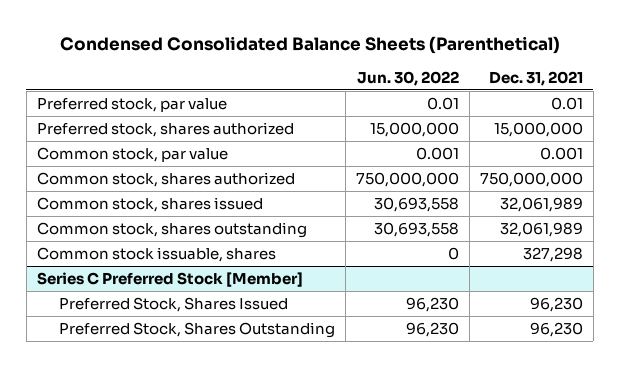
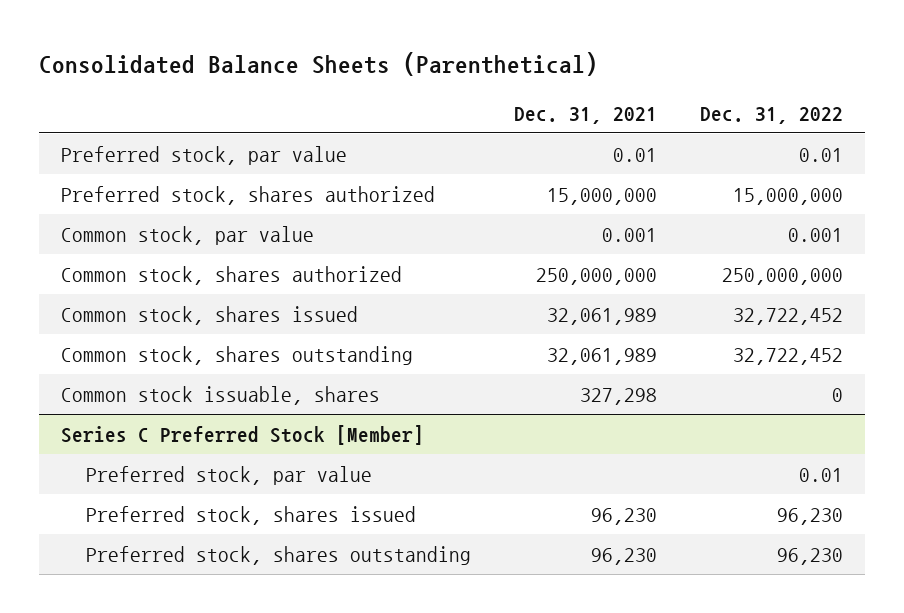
- Condensed Consolidated Balance Sheets (Parenthetical)
+ Consolidated Balance Sheets (Parenthetical)
- | Jun. 30, 2022 | Dec. 31, 2021
+ | Dec. 31, 2021 | Dec. 31, 2022
- Common stock, shares authorized | 750,000,000 | 750,000,000
+ Common stock, shares authorized | 250,000,000 | 250,000,000
@ Series C Preferred Stock [Member]
- Preferred Stock, Shares Issued | 96,230 | 96,230
- Preferred Stock, Shares Outstanding | 96,230 | 96,230
+ Preferred stock, par value | | 0.01
+ Preferred stock, shares issued | 96,230 | 96,230
+ Preferred stock, shares outstanding | 96,230 | 96,230

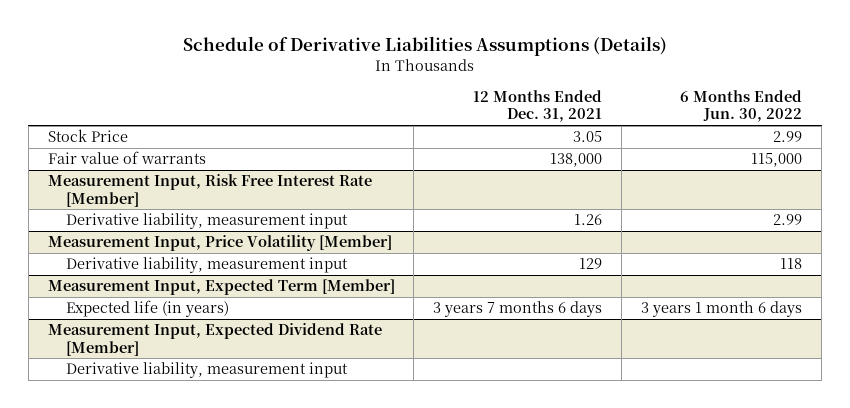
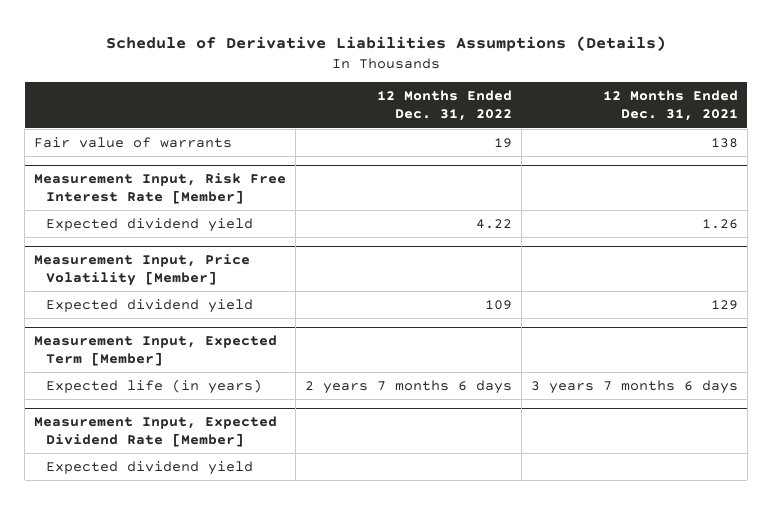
- | 12 Months Ended Dec. 31, 2021 | 6 Months Ended Jun. 30, 2022
+ | 12 Months Ended Dec. 31, 2022 | 12 Months Ended Dec. 31, 2021
- Stock Price | 3.05 | 2.99
- Fair value of warrants | 138,000 | 115,000
+ Fair value of warrants | 19 | 138
@ Measurement Input, Risk Free Interest Rate [Member]
- Derivative liability, measurement input | 1.26 | 2.99
+ Expected dividend yield | 4.22 | 1.26
@ Measurement Input, Price Volatility [Member]
- Derivative liability, measurement input | 129 | 118
+ Expected dividend yield | 109 | 129
@ Measurement Input, Expected Dividend Rate [Member]
- Derivative liability, measurement input
+ Expected dividend yield

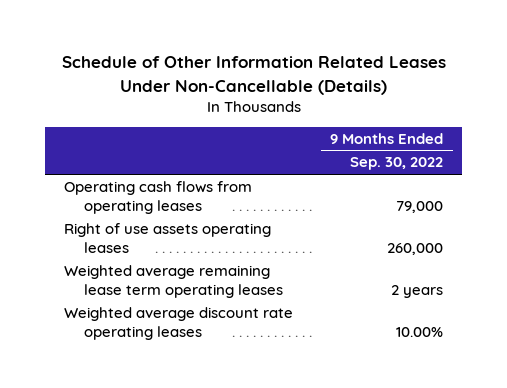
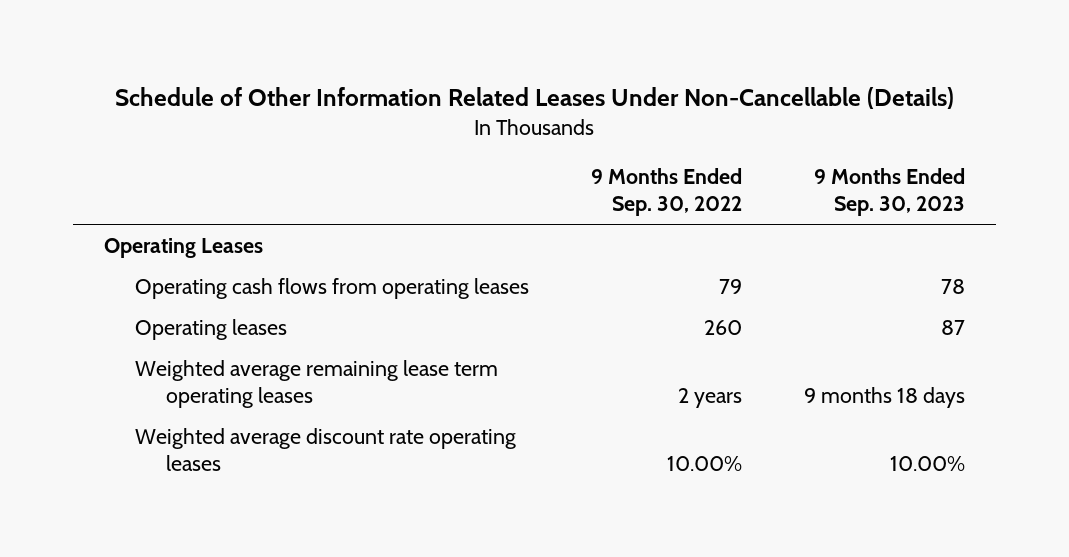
- | 9 Months Ended Sep. 30, 2022
+ | 9 Months Ended Sep. 30, 2022 | 9 Months Ended Sep. 30, 2023
- Operating cash flows from operating leases | 79,000
- Right of use assets operating leases | 260,000
+ Operating Leases
+ Operating cash flows from operating leases | 79 | 78
+ Operating leases | 260 | 87

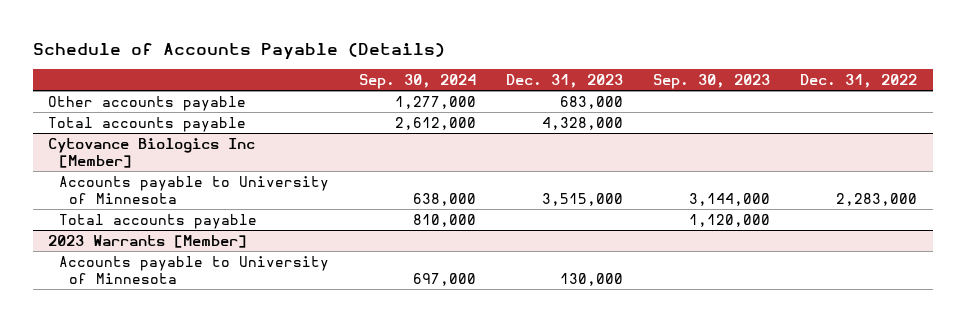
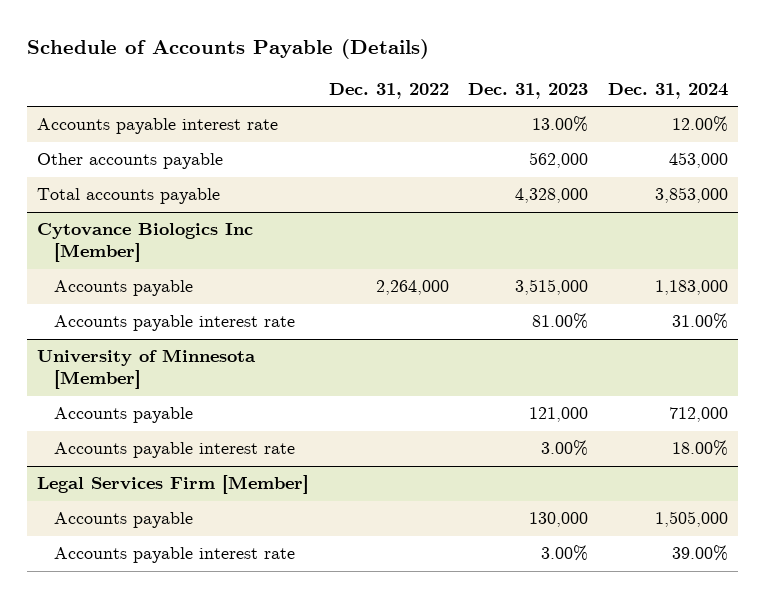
- | Sep. 30, 2024 | Dec. 31, 2023 | Sep. 30, 2023 | Dec. 31, 2022
+ | Dec. 31, 2022 | Dec. 31, 2023 | Dec. 31, 2024
- Other accounts payable | 1,277,000 | 683,000 | |
+ Accounts payable interest rate | | 13.00% | 12.00%
+ Other accounts payable | | 562,000 | 453,000
@ Cytovance Biologics Inc [Member]
- Accounts payable to University of Minnesota | 638,000 | 3,515,000 | 3,144,000 | 2,283,000
- Total accounts payable | 810,000 | | 1,120,000 |
- 2023 Warrants [Member]
- Accounts payable to University of Minnesota | 697,000 | 130,000 | |
@ Cytovance Biologics Inc [Member]
+ Accounts payable | 2,264,000 | 3,515,000 | 1,183,000
+ Accounts payable interest rate | | 81.00% | 31.00%
+ University of Minnesota [Member]
+ Accounts payable | | 121,000 | 712,000
+ Accounts payable interest rate | | 3.00% | 18.00%
+ Legal Services Firm [Member]
+ Accounts payable | | 130,000 | 1,505,000
+ Accounts payable interest rate | | 3.00% | 39.00%

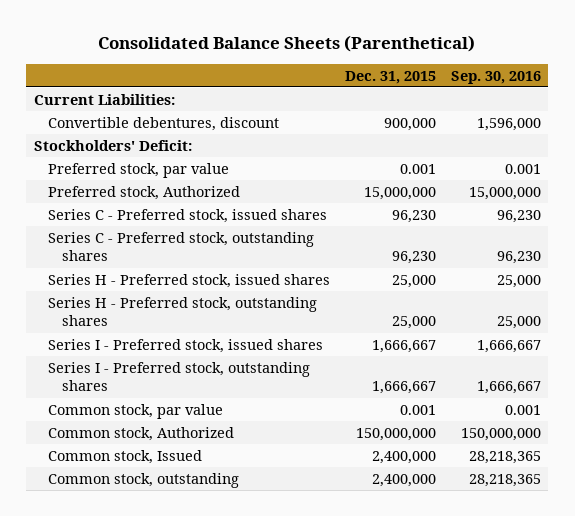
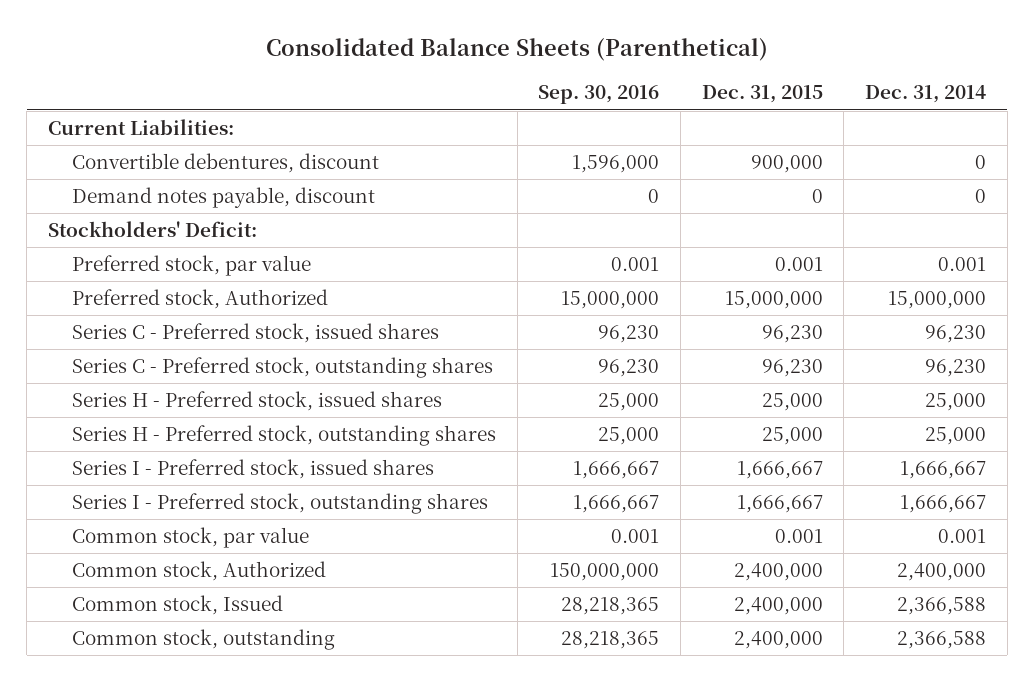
- | Dec. 31, 2015 | Sep. 30, 2016
+ | Sep. 30, 2016 | Dec. 31, 2015 | Dec. 31, 2014
+ Demand notes payable, discount | 0 | 0 | 0
- Common stock, Authorized | 150,000,000 | 150,000,000
+ Common stock, Authorized | 150,000,000 | 2,400,000 | 2,400,000

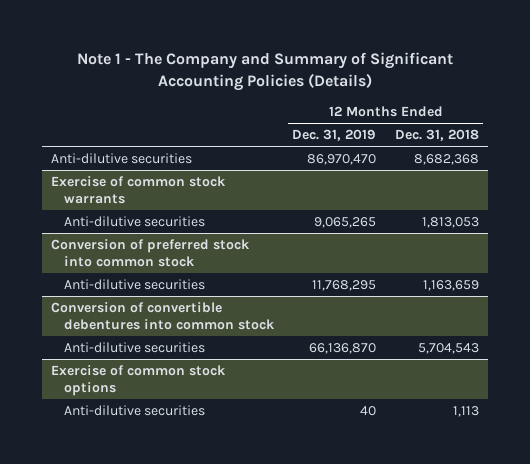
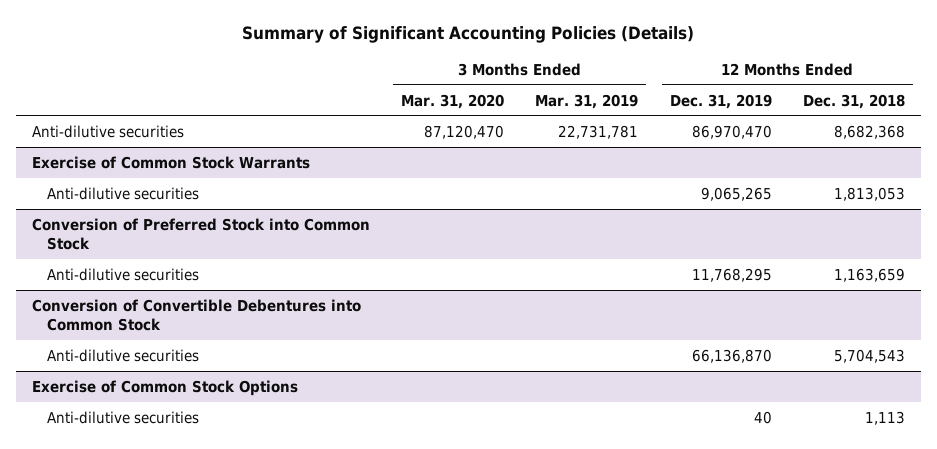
- Note 1 - The Company and Summary of Significant Accounting Policies (Details)
+ Summary of Significant Accounting Policies (Details)
- | 12 Months Ended Dec. 31, 2019 | 12 Months Ended Dec. 31, 2018
+ | 3 Months Ended Mar. 31, 2020 | 3 Months Ended Mar. 31, 2019 | 12 Months Ended Dec. 31, 2019 | 12 Months Ended Dec. 31, 2018
- Exercise of common stock warrants
+ Exercise of Common Stock Warrants
- Conversion of preferred stock into common stock
+ Conversion of Preferred Stock into Common Stock
- Conversion of convertible debentures into common stock
+ Conversion of Convertible Debentures into Common Stock
- Exercise of common stock options
+ Exercise of Common Stock Options

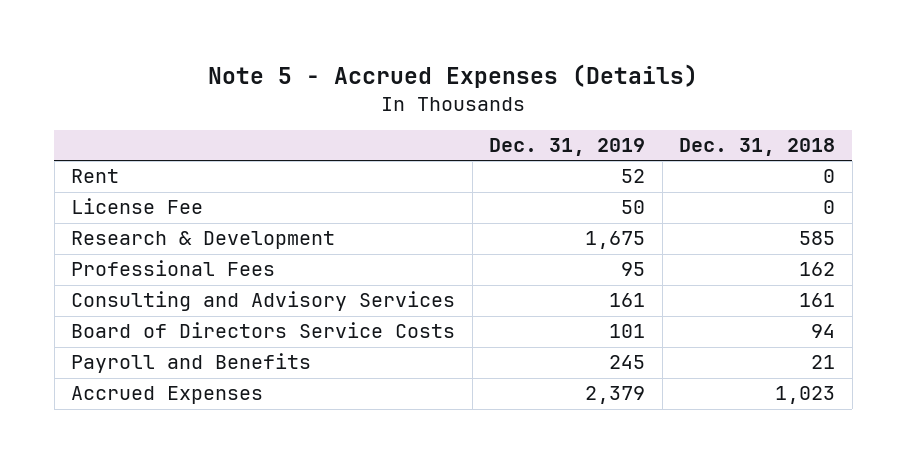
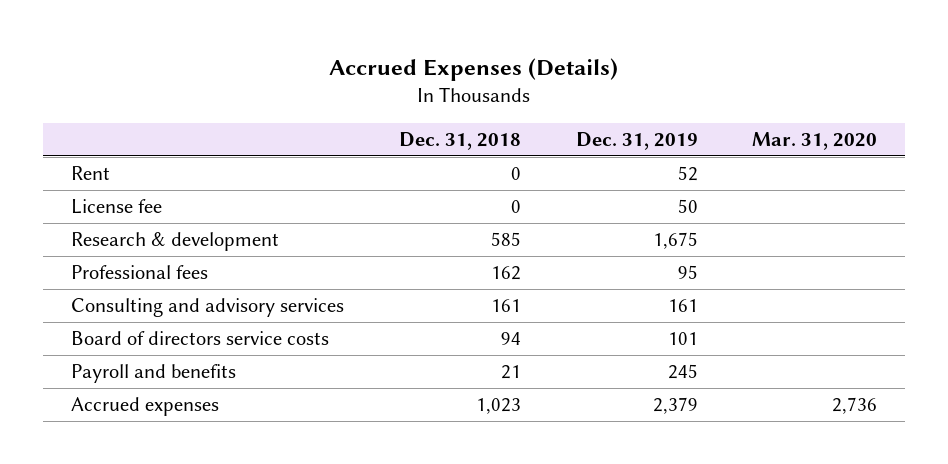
- Note 5 - Accrued Expenses (Details)
+ Accrued Expenses (Details)
- | Dec. 31, 2019 | Dec. 31, 2018
+ | Dec. 31, 2018 | Dec. 31, 2019 | Mar. 31, 2020
- License Fee | 50 | 0
- Research & Development | 1,675 | 585
- Professional Fees | 95 | 162
- Consulting and Advisory Services | 161 | 161
- Board of Directors Service Costs | 101 | 94
- Payroll and Benefits | 245 | 21
- Accrued Expenses | 2,379 | 1,023
+ License fee | 0 | 50 |
+ Research & development | 585 | 1,675 |
+ Professional fees | 162 | 95 |
+ Consulting and advisory services | 161 | 161 |
+ Board of directors service costs | 94 | 101 |
+ Payroll and benefits | 21 | 245 |
+ Accrued expenses | 1,023 | 2,379 | 2,736

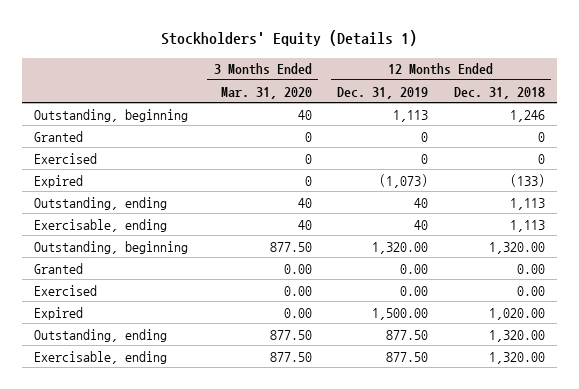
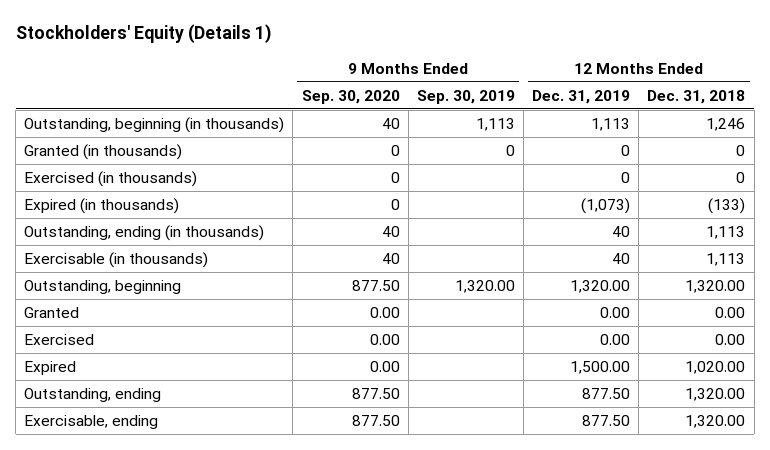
- | 3 Months Ended Mar. 31, 2020 | 12 Months Ended Dec. 31, 2019 | 12 Months Ended Dec. 31, 2018
+ | 9 Months Ended Sep. 30, 2020 | 9 Months Ended Sep. 30, 2019 | 12 Months Ended Dec. 31, 2019 | 12 Months Ended Dec. 31, 2018
- Outstanding, beginning | 40 | 1,113 | 1,246
- Granted | 0 | 0 | 0
- Exercised | 0 | 0 | 0
- Expired | 0 | (1,073) | (133)
- Outstanding, ending | 40 | 40 | 1,113
- Exercisable, ending | 40 | 40 | 1,113
+ Outstanding, beginning (in thousands) | 40 | 1,113 | 1,113 | 1,246
+ Granted (in thousands) | 0 | 0 | 0 | 0
+ Exercised (in thousands) | 0 | | 0 | 0
+ Expired (in thousands) | 0 | | (1,073) | (133)
+ Outstanding, ending (in thousands) | 40 | | 40 | 1,113
+ Exercisable (in thousands) | 40 | | 40 | 1,113

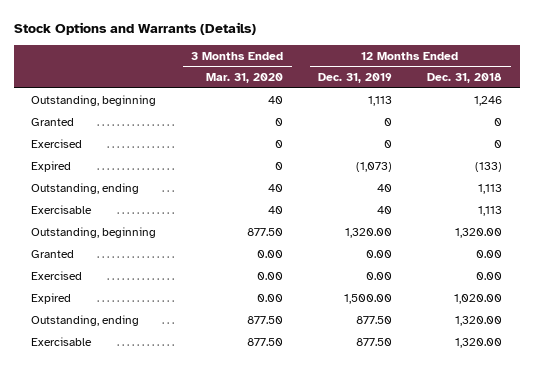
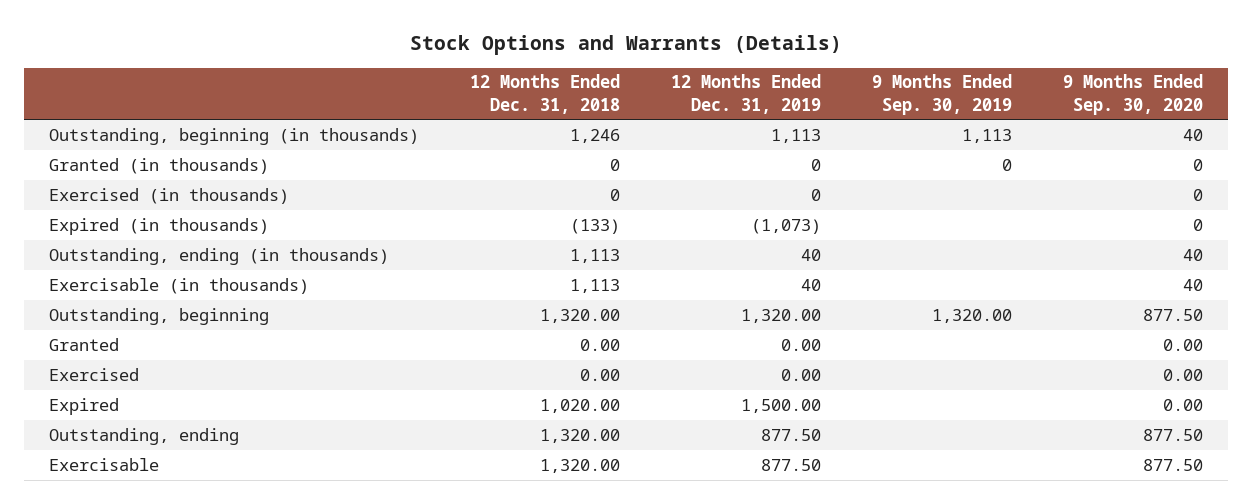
- | 3 Months Ended Mar. 31, 2020 | 12 Months Ended Dec. 31, 2019 | 12 Months Ended Dec. 31, 2018
+ | 12 Months Ended Dec. 31, 2018 | 12 Months Ended Dec. 31, 2019 | 9 Months Ended Sep. 30, 2019 | 9 Months Ended Sep. 30, 2020
- Outstanding, beginning | 40 | 1,113 | 1,246
- Granted | 0 | 0 | 0
- Exercised | 0 | 0 | 0
- Expired | 0 | (1,073) | (133)
- Outstanding, ending | 40 | 40 | 1,113
- Exercisable | 40 | 40 | 1,113
+ Outstanding, beginning (in thousands) | 1,246 | 1,113 | 1,113 | 40
+ Granted (in thousands) | 0 | 0 | 0 | 0
+ Exercised (in thousands) | 0 | 0 | | 0
+ Expired (in thousands) | (133) | (1,073) | | 0
+ Outstanding, ending (in thousands) | 1,113 | 40 | | 40
+ Exercisable (in thousands) | 1,113 | 40 | | 40

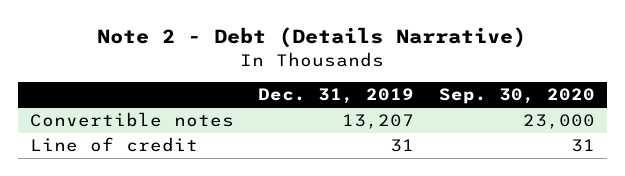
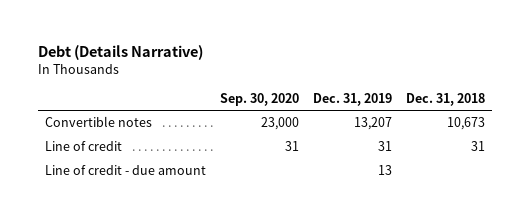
- Note 2 - Debt (Details Narrative)
+ Debt (Details Narrative)
- | Dec. 31, 2019 | Sep. 30, 2020
+ | Sep. 30, 2020 | Dec. 31, 2019 | Dec. 31, 2018
+ Line of credit - due amount | | 13 |

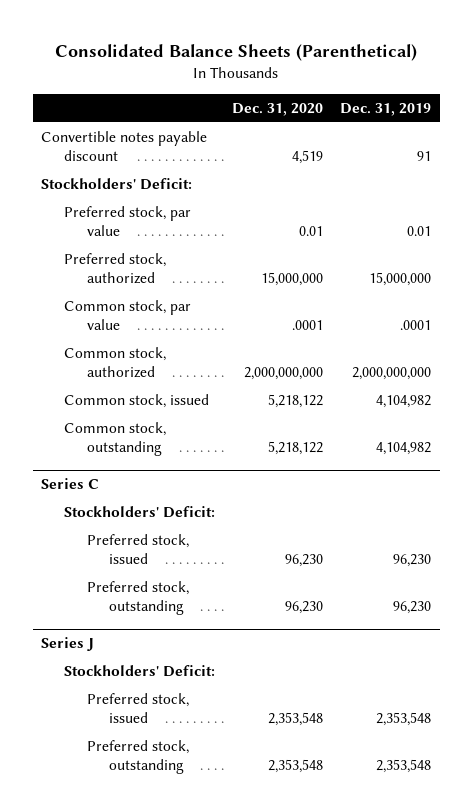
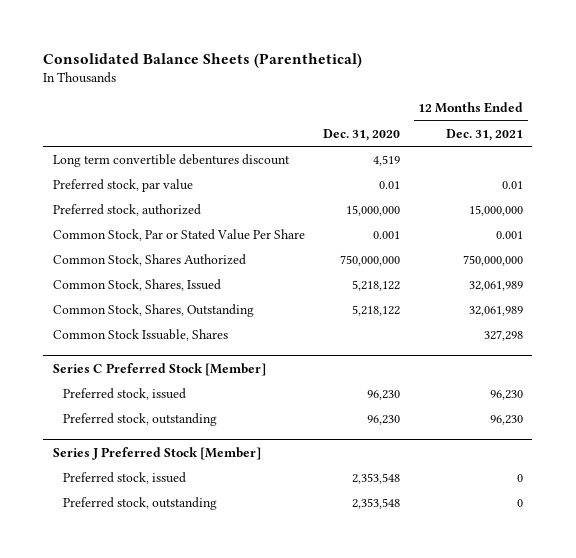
- | Dec. 31, 2020 | Dec. 31, 2019
+ | Dec. 31, 2020 | 12 Months Ended Dec. 31, 2021
- Convertible notes payable discount | 4,519 | 91
- Stockholders' Deficit:
+ Long term convertible debentures discount | 4,519 |
- Common stock, par value | .0001 | .0001
- Common stock, authorized | 2,000,000,000 | 2,000,000,000
- Common stock, issued | 5,218,122 | 4,104,982
- Common stock, outstanding | 5,218,122 | 4,104,982
- Series C
- Stockholders' Deficit:
+ Common Stock, Par or Stated Value Per Share | 0.001 | 0.001
+ Common Stock, Shares Authorized | 750,000,000 | 750,000,000
+ Common Stock, Shares, Issued | 5,218,122 | 32,061,989
+ Common Stock, Shares, Outstanding | 5,218,122 | 32,061,989
+ Common Stock Issuable, Shares | | 327,298
+ Series C Preferred Stock [Member]
- Series J
- Stockholders' Deficit:
+ Series J Preferred Stock [Member]

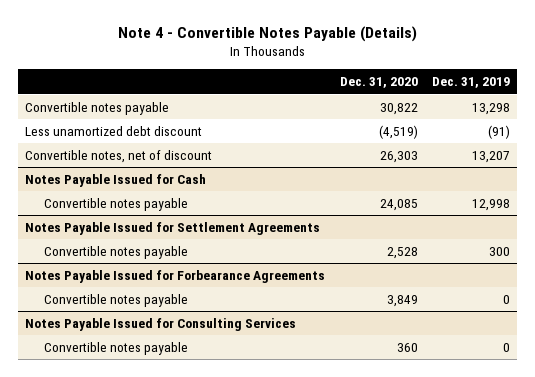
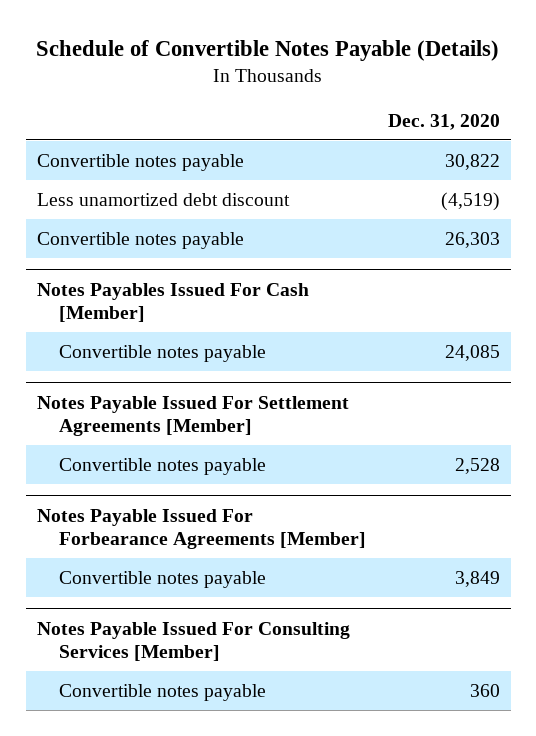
- Note 4 - Convertible Notes Payable (Details)
+ Schedule of Convertible Notes Payable (Details)
- | Dec. 31, 2020 | Dec. 31, 2019
+ | Dec. 31, 2020
- Convertible notes, net of discount | 26,303 | 13,207
- Notes Payable Issued for Cash
+ Convertible notes payable | 26,303
+ Notes Payables Issued For Cash [Member]
- Notes Payable Issued for Settlement Agreements
+ Notes Payable Issued For Settlement Agreements [Member]
- Notes Payable Issued for Forbearance Agreements
+ Notes Payable Issued For Forbearance Agreements [Member]
- Notes Payable Issued for Consulting Services
+ Notes Payable Issued For Consulting Services [Member]

